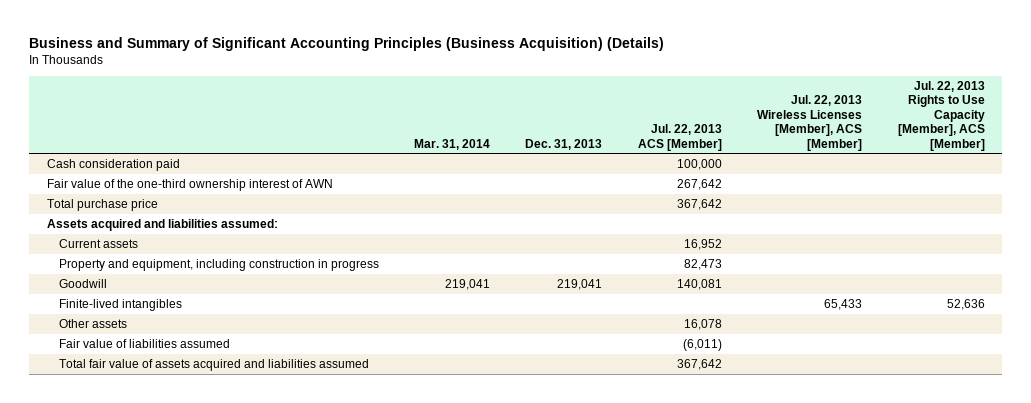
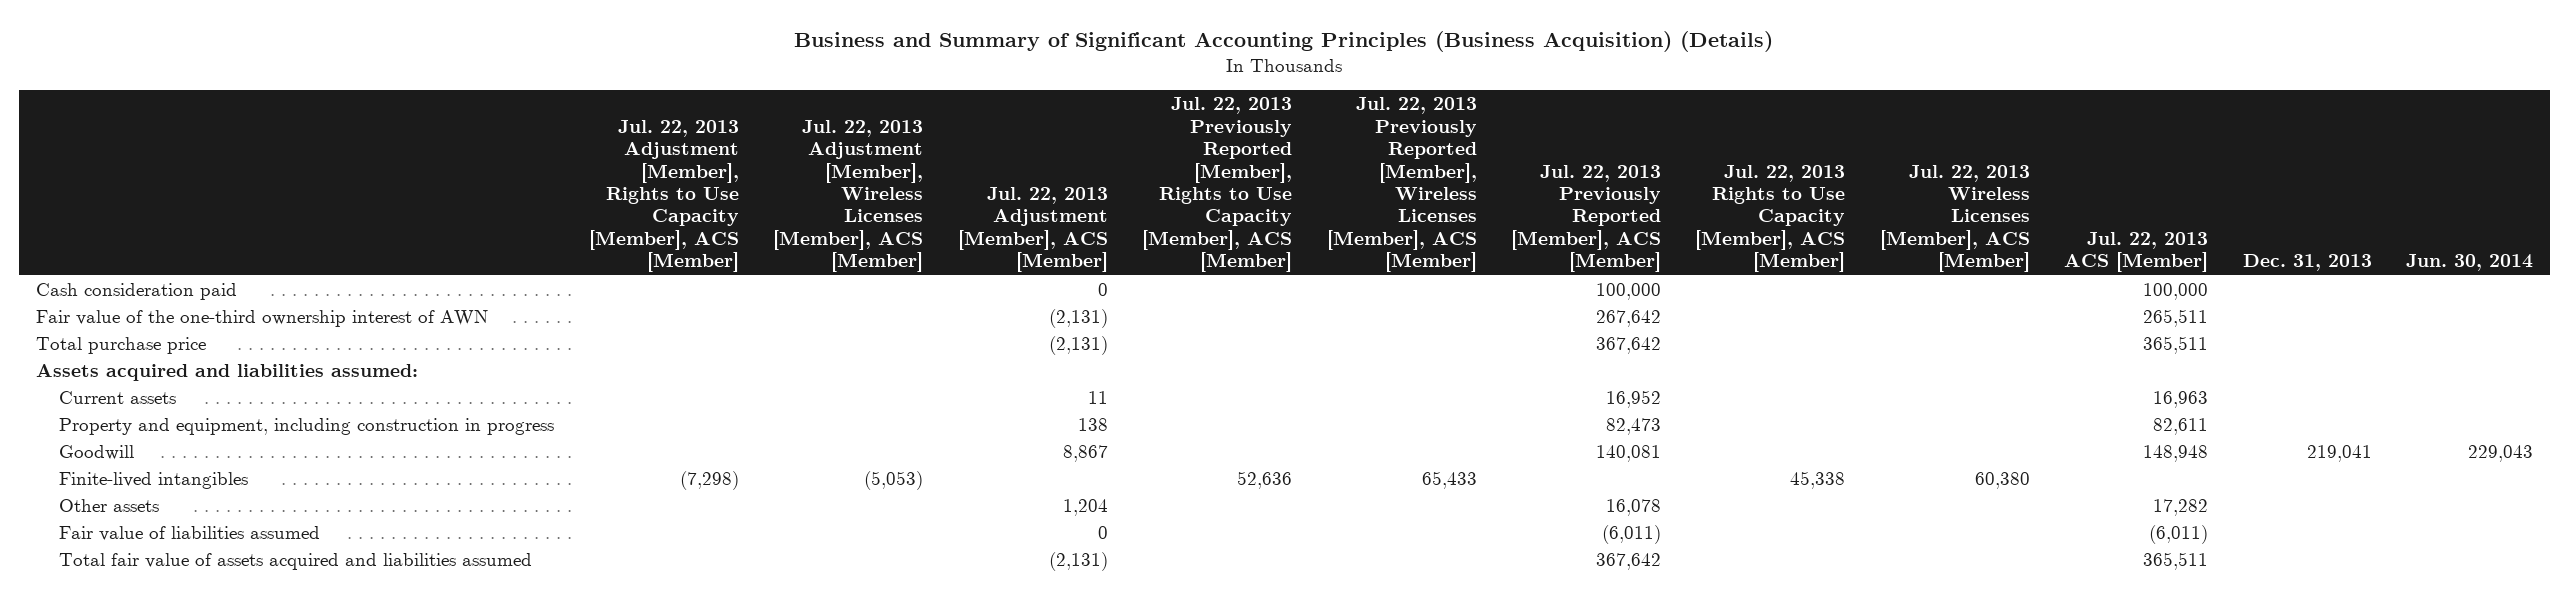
- | Mar. 31, 2014 | Dec. 31, 2013 | Jul. 22, 2013 ACS [Member] | Jul. 22, 2013 Wireless Licenses [Member], ACS [Member] | Jul. 22, 2013 Rights to Use Capacity [Member], ACS [Member]
+ | Jul. 22, 2013 Adjustment [Member], Rights to Use Capacity [Member], ACS [Member] | Jul. 22, 2013 Adjustment [Member], Wireless Licenses [Member], ACS [Member] | Jul. 22, 2013 Adjustment [Member], ACS [Member] | Jul. 22, 2013 Previously Reported [Member], Rights to Use Capacity [Member], ACS [Member] | Jul. 22, 2013 Previously Reported [Member], Wireless Licenses [Member], ACS [Member] | Jul. 22, 2013 Previously Reported [Member], ACS [Member] | Jul. 22, 2013 Rights to Use Capacity [Member], ACS [Member] | Jul. 22, 2013 Wireless Licenses [Member], ACS [Member] | Jul. 22, 2013 ACS [Member] | Dec. 31, 2013 | Jun. 30, 2014
- Fair value of the one-third ownership interest of AWN | | | 267,642 | |
- Total purchase price | | | 367,642 | |
+ Fair value of the one-third ownership interest of AWN | | | (2,131) | | | 267,642 | | | 265,511 | |
+ Total purchase price | | | (2,131) | | | 367,642 | | | 365,511 | |
- Current assets | | | 16,952 | |
- Property and equipment, including construction in progress | | | 82,473 | |
- Goodwill | 219,041 | 219,041 | 140,081 | |
- Finite-lived intangibles | | | | 65,433 | 52,636
- Other assets | | | 16,078 | |
+ Current assets | | | 11 | | | 16,952 | | | 16,963 | |
+ Property and equipment, including construction in progress | | | 138 | | | 82,473 | | | 82,611 | |
+ Goodwill | | | 8,867 | | | 140,081 | | | 148,948 | 219,041 | 229,043
+ Finite-lived intangibles | (7,298) | (5,053) | | 52,636 | 65,433 | | 45,338 | 60,380 | | |
+ Other assets | | | 1,204 | | | 16,078 | | | 17,282 | |
- Total fair value of assets acquired and liabilities assumed | | | 367,642 | |
+ Total fair value of assets acquired and liabilities assumed | | | (2,131) | | | 367,642 | | | 365,511 | |

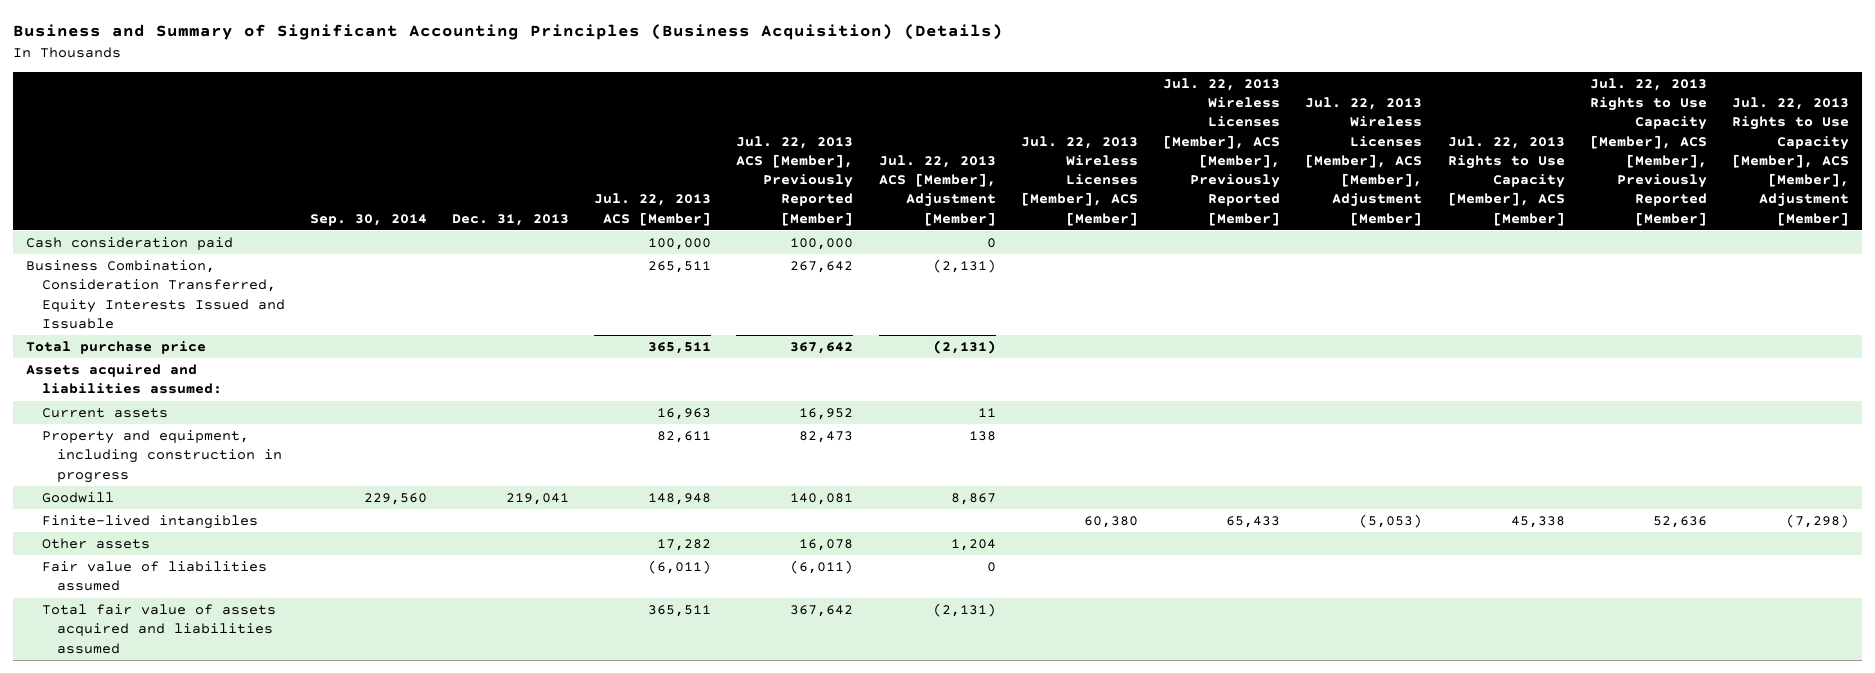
- | Jul. 22, 2013 Adjustment [Member], Rights to Use Capacity [Member], ACS [Member] | Jul. 22, 2013 Adjustment [Member], Wireless Licenses [Member], ACS [Member] | Jul. 22, 2013 Adjustment [Member], ACS [Member] | Jul. 22, 2013 Previously Reported [Member], Rights to Use Capacity [Member], ACS [Member] | Jul. 22, 2013 Previously Reported [Member], Wireless Licenses [Member], ACS [Member] | Jul. 22, 2013 Previously Reported [Member], ACS [Member] | Jul. 22, 2013 Rights to Use Capacity [Member], ACS [Member] | Jul. 22, 2013 Wireless Licenses [Member], ACS [Member] | Jul. 22, 2013 ACS [Member] | Dec. 31, 2013 | Jun. 30, 2014
+ | Sep. 30, 2014 | Dec. 31, 2013 | Jul. 22, 2013 ACS [Member] | Jul. 22, 2013 ACS [Member], Previously Reported [Member] | Jul. 22, 2013 ACS [Member], Adjustment [Member] | Jul. 22, 2013 Wireless Licenses [Member], ACS [Member] | Jul. 22, 2013 Wireless Licenses [Member], ACS [Member], Previously Reported [Member] | Jul. 22, 2013 Wireless Licenses [Member], ACS [Member], Adjustment [Member] | Jul. 22, 2013 Rights to Use Capacity [Member], ACS [Member] | Jul. 22, 2013 Rights to Use Capacity [Member], ACS [Member], Previously Reported [Member] | Jul. 22, 2013 Rights to Use Capacity [Member], ACS [Member], Adjustment [Member]
- Fair value of the one-third ownership interest of AWN | | | (2,131) | | | 267,642 | | | 265,511 | |
+ Business Combination, Consideration Transferred, Equity Interests Issued and Issuable | | | 265,511 | 267,642 | (2,131) | | | | | |

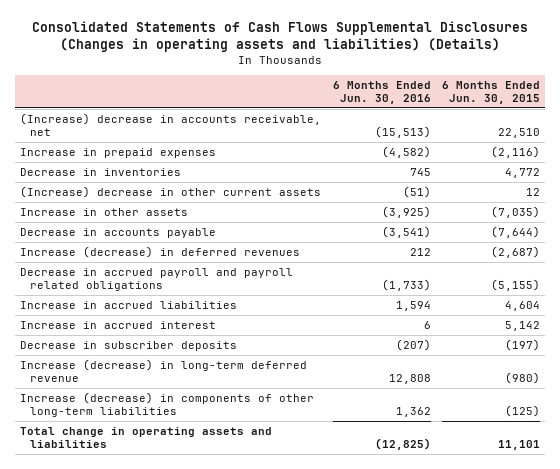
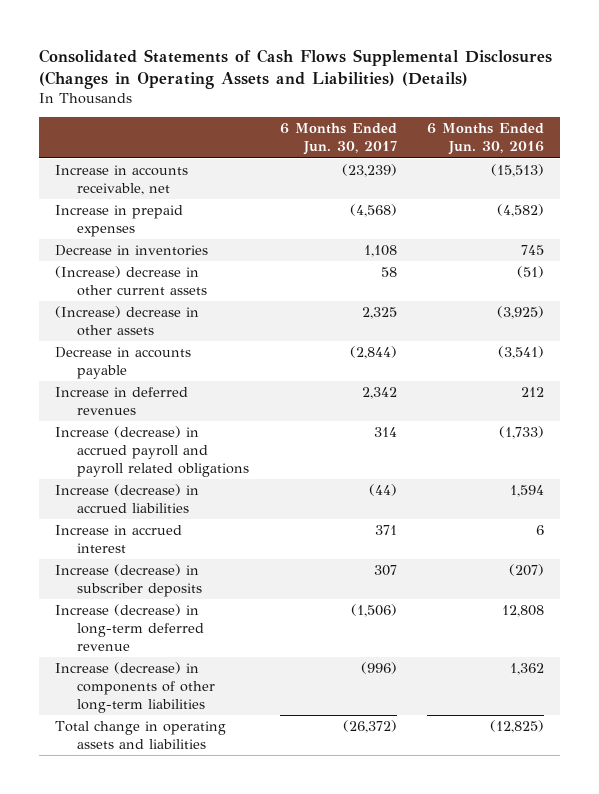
- Consolidated Statements of Cash Flows Supplemental Disclosures (Changes in operating assets and liabilities) (Details)
+ Consolidated Statements of Cash Flows Supplemental Disclosures (Changes in Operating Assets and Liabilities) (Details)
- | 6 Months Ended Jun. 30, 2016 | 6 Months Ended Jun. 30, 2015
+ | 6 Months Ended Jun. 30, 2017 | 6 Months Ended Jun. 30, 2016
- (Increase) decrease in accounts receivable, net | (15,513) | 22,510
+ Increase in accounts receivable, net | (23,239) | (15,513)
- Increase in other assets | (3,925) | (7,035)
+ (Increase) decrease in other assets | 2,325 | (3,925)
- Increase (decrease) in deferred revenues | 212 | (2,687)
- Decrease in accrued payroll and payroll related obligations | (1,733) | (5,155)
- Increase in accrued liabilities | 1,594 | 4,604
+ Increase in deferred revenues | 2,342 | 212
+ Increase (decrease) in accrued payroll and payroll related obligations | 314 | (1,733)
+ Increase (decrease) in accrued liabilities | (44) | 1,594
- Decrease in subscriber deposits | (207) | (197)
+ Increase (decrease) in subscriber deposits | 307 | (207)

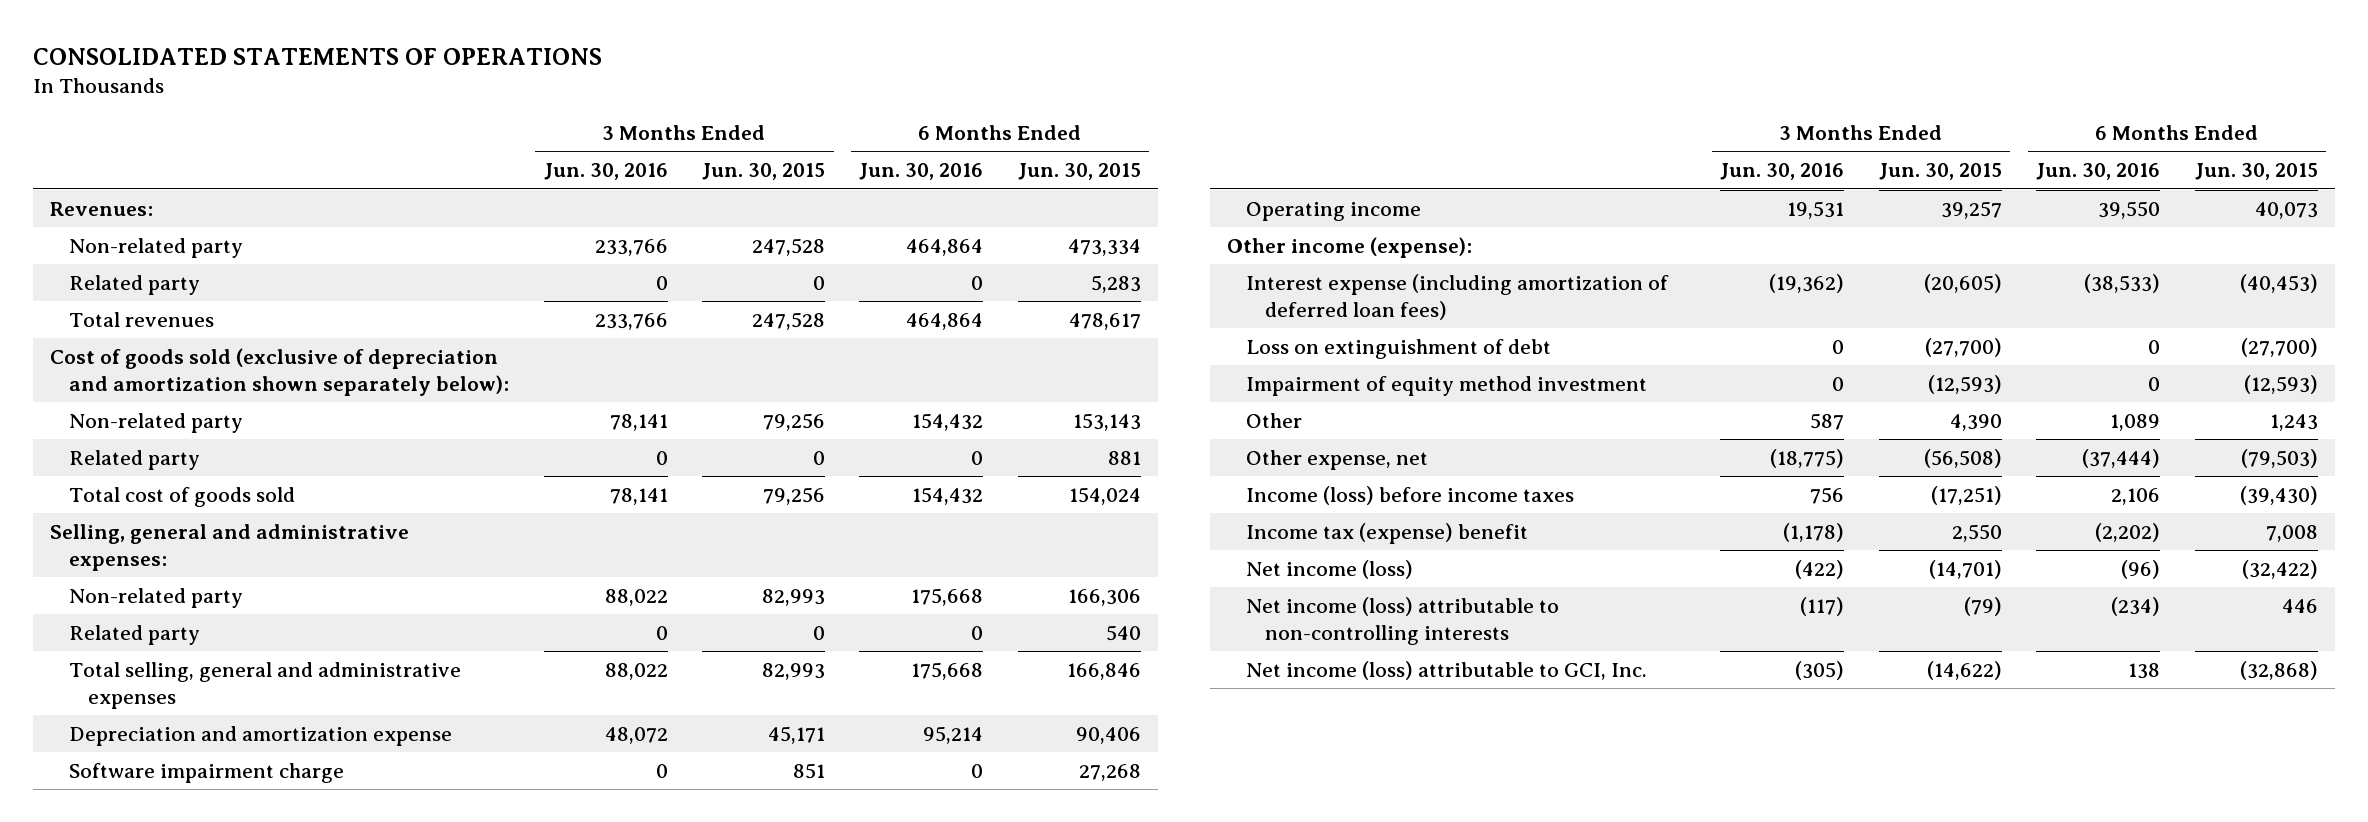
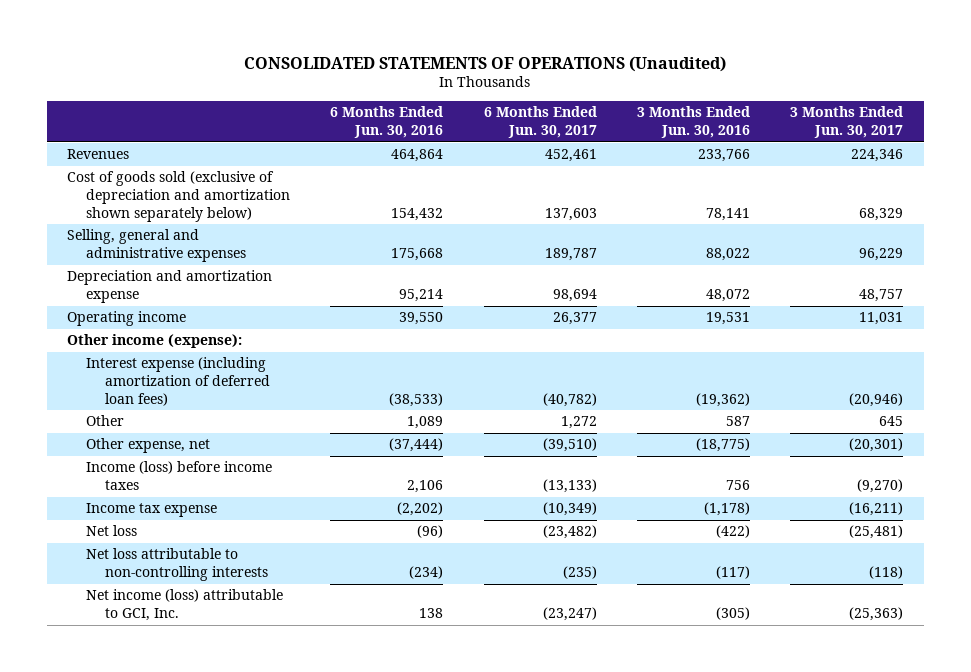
- CONSOLIDATED STATEMENTS OF OPERATIONS
+ CONSOLIDATED STATEMENTS OF OPERATIONS (Unaudited)
- | 3 Months Ended Jun. 30, 2016 | 3 Months Ended Jun. 30, 2015 | 6 Months Ended Jun. 30, 2016 | 6 Months Ended Jun. 30, 2015
+ | 6 Months Ended Jun. 30, 2016 | 6 Months Ended Jun. 30, 2017 | 3 Months Ended Jun. 30, 2016 | 3 Months Ended Jun. 30, 2017
- Revenues:
- Non-related party | 233,766 | 247,528 | 464,864 | 473,334
- Related party | 0 | 0 | 0 | 5,283
- Total revenues | 233,766 | 247,528 | 464,864 | 478,617
- Cost of goods sold (exclusive of depreciation and amortization shown separately below):
- Non-related party | 78,141 | 79,256 | 154,432 | 153,143
- Related party | 0 | 0 | 0 | 881
- Total cost of goods sold | 78,141 | 79,256 | 154,432 | 154,024
- Selling, general and administrative expenses:
- Non-related party | 88,022 | 82,993 | 175,668 | 166,306
- Related party | 0 | 0 | 0 | 540
- Total selling, general and administrative expenses | 88,022 | 82,993 | 175,668 | 166,846
+ Revenues | 464,864 | 452,461 | 233,766 | 224,346
+ Cost of goods sold (exclusive of depreciation and amortization shown separately below) | 154,432 | 137,603 | 78,141 | 68,329
+ Selling, general and administrative expenses | 175,668 | 189,787 | 88,022 | 96,229
- Software impairment charge | 0 | 851 | 0 | 27,268
- Loss on extinguishment of debt | 0 | (27,700) | 0 | (27,700)
- Impairment of equity method investment | 0 | (12,593) | 0 | (12,593)
- Income tax (expense) benefit | (1,178) | 2,550 | (2,202) | 7,008
- Net income (loss) | (422) | (14,701) | (96) | (32,422)
- Net income (loss) attributable to non-controlling interests | (117) | (79) | (234) | 446
+ Income tax expense | (2,202) | (10,349) | (1,178) | (16,211)
+ Net loss | (96) | (23,482) | (422) | (25,481)
+ Net loss attributable to non-controlling interests | (234) | (235) | (117) | (118)

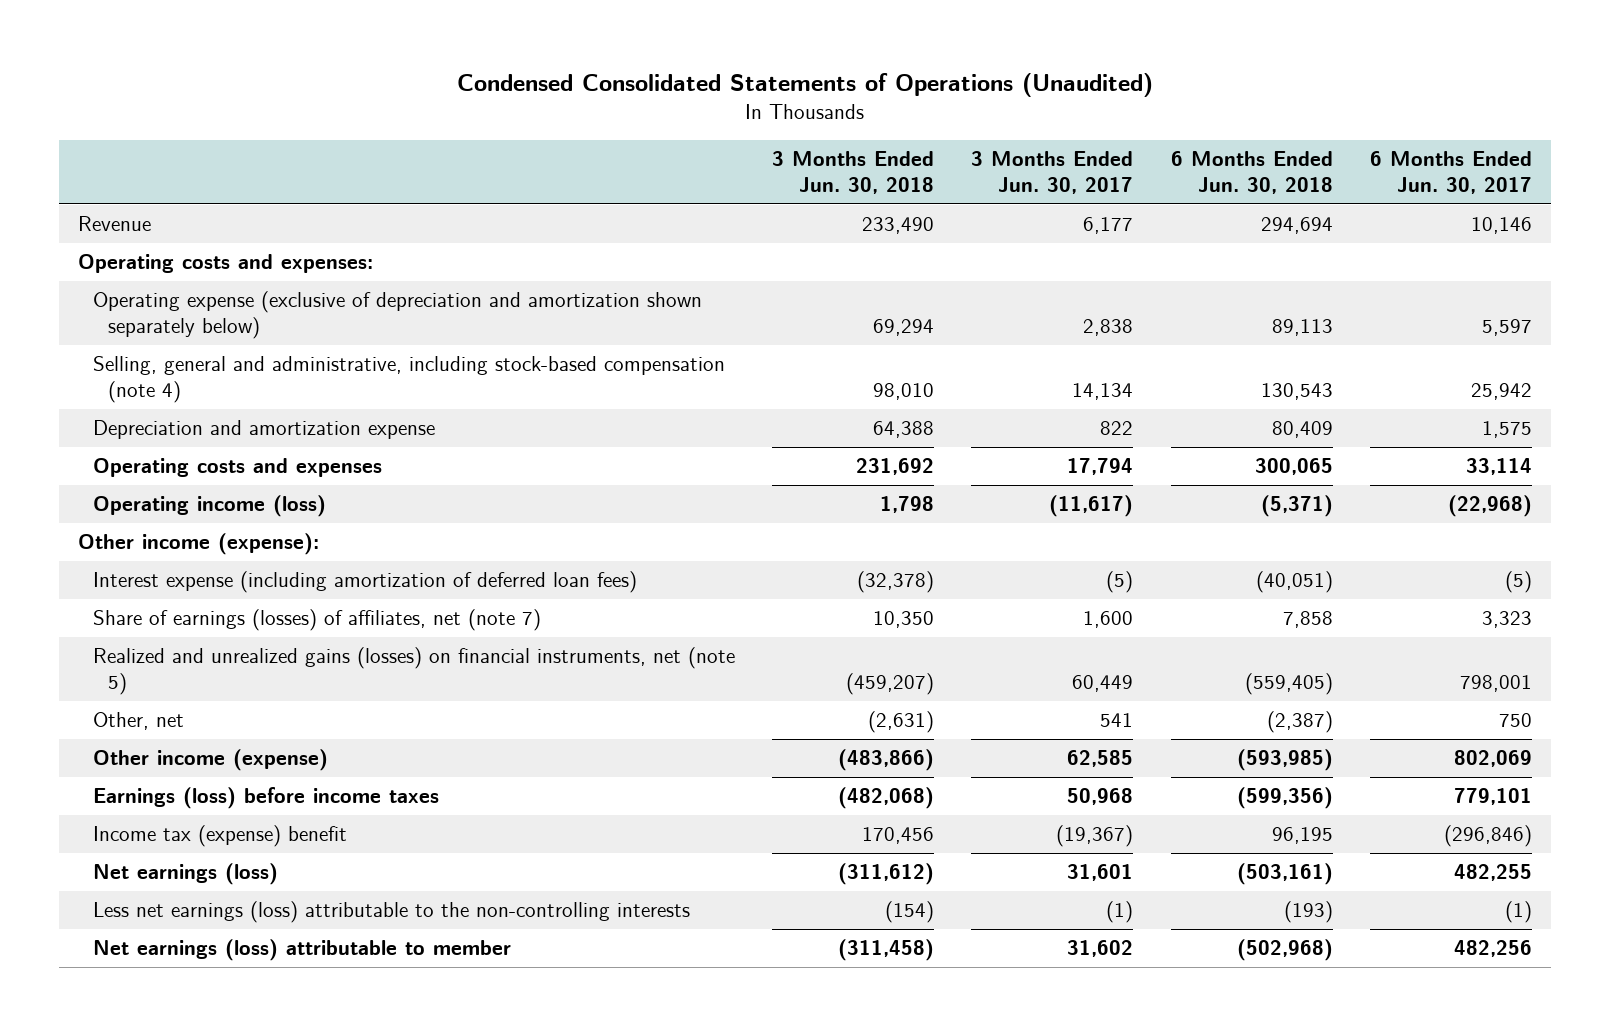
- CONSOLIDATED STATEMENTS OF OPERATIONS (Unaudited)
+ Condensed Consolidated Statements of Operations (Unaudited)
- | 6 Months Ended Jun. 30, 2016 | 6 Months Ended Jun. 30, 2017 | 3 Months Ended Jun. 30, 2016 | 3 Months Ended Jun. 30, 2017
+ | 3 Months Ended Jun. 30, 2018 | 3 Months Ended Jun. 30, 2017 | 6 Months Ended Jun. 30, 2018 | 6 Months Ended Jun. 30, 2017
- Revenues | 464,864 | 452,461 | 233,766 | 224,346
- Cost of goods sold (exclusive of depreciation and amortization shown separately below) | 154,432 | 137,603 | 78,141 | 68,329
- Selling, general and administrative expenses | 175,668 | 189,787 | 88,022 | 96,229
- Depreciation and amortization expense | 95,214 | 98,694 | 48,072 | 48,757
- Operating income | 39,550 | 26,377 | 19,531 | 11,031
+ Revenue | 233,490 | 6,177 | 294,694 | 10,146
+ Operating costs and expenses:
+ Operating expense (exclusive of depreciation and amortization shown separately below) | 69,294 | 2,838 | 89,113 | 5,597
+ Selling, general and administrative, including stock-based compensation (note 4) | 98,010 | 14,134 | 130,543 | 25,942
+ Depreciation and amortization expense | 64,388 | 822 | 80,409 | 1,575
+ Operating costs and expenses | 231,692 | 17,794 | 300,065 | 33,114
+ Operating income (loss) | 1,798 | (11,617) | (5,371) | (22,968)
- Interest expense (including amortization of deferred loan fees) | (38,533) | (40,782) | (19,362) | (20,946)
- Other | 1,089 | 1,272 | 587 | 645
- Other expense, net | (37,444) | (39,510) | (18,775) | (20,301)
- Income (loss) before income taxes | 2,106 | (13,133) | 756 | (9,270)
- Income tax expense | (2,202) | (10,349) | (1,178) | (16,211)
- Net loss | (96) | (23,482) | (422) | (25,481)
- Net loss attributable to non-controlling interests | (234) | (235) | (117) | (118)
- Net income (loss) attributable to GCI, Inc. | 138 | (23,247) | (305) | (25,363)
+ Interest expense (including amortization of deferred loan fees) | (32,378) | (5) | (40,051) | (5)
+ Share of earnings (losses) of affiliates, net (note 7) | 10,350 | 1,600 | 7,858 | 3,323
+ Realized and unrealized gains (losses) on financial instruments, net (note 5) | (459,207) | 60,449 | (559,405) | 798,001
+ Other, net | (2,631) | 541 | (2,387) | 750
+ Other income (expense) | (483,866) | 62,585 | (593,985) | 802,069
+ Earnings (loss) before income taxes | (482,068) | 50,968 | (599,356) | 779,101
+ Income tax (expense) benefit | 170,456 | (19,367) | 96,195 | (296,846)
+ Net earnings (loss) | (311,612) | 31,601 | (503,161) | 482,255
+ Less net earnings (loss) attributable to the non-controlling interests | (154) | (1) | (193) | (1)
+ Net earnings (loss) attributable to member | (311,458) | 31,602 | (502,968) | 482,256

